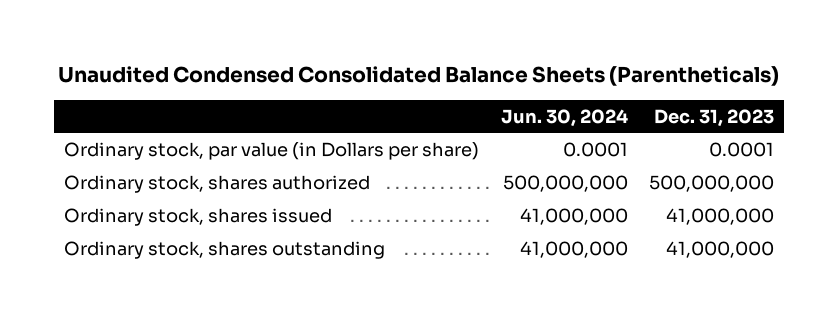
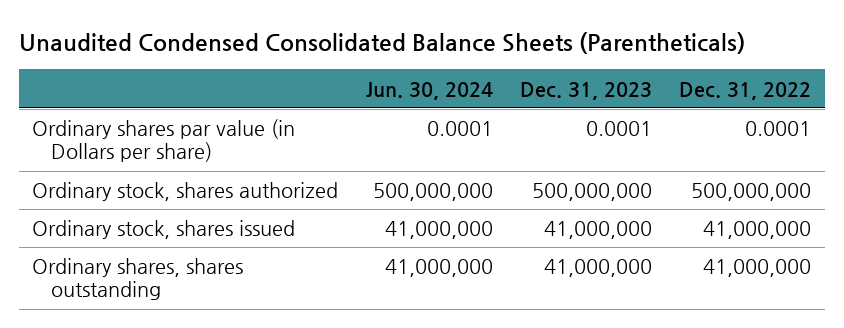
- | Jun. 30, 2024 | Dec. 31, 2023
+ | Jun. 30, 2024 | Dec. 31, 2023 | Dec. 31, 2022
- Ordinary stock, par value (in Dollars per share) | 0.0001 | 0.0001
+ Ordinary shares par value (in Dollars per share) | 0.0001 | 0.0001 | 0.0001
- Ordinary stock, shares outstanding | 41,000,000 | 41,000,000
+ Ordinary shares, shares outstanding | 41,000,000 | 41,000,000 | 41,000,000

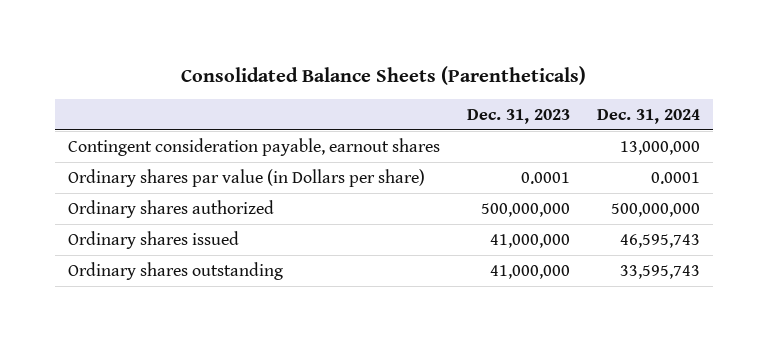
- Unaudited Condensed Consolidated Balance Sheets (Parentheticals)
+ Consolidated Balance Sheets (Parentheticals)
- | Jun. 30, 2024 | Dec. 31, 2023 | Dec. 31, 2022
+ | Dec. 31, 2023 | Dec. 31, 2024
+ Contingent consideration payable, earnout shares | | 13,000,000
- Ordinary stock, shares authorized | 500,000,000 | 500,000,000 | 500,000,000
- Ordinary stock, shares issued | 41,000,000 | 41,000,000 | 41,000,000
- Ordinary shares, shares outstanding | 41,000,000 | 41,000,000 | 41,000,000
+ Ordinary shares authorized | 500,000,000 | 500,000,000
+ Ordinary shares issued | 41,000,000 | 46,595,743
+ Ordinary shares outstanding | 41,000,000 | 33,595,743

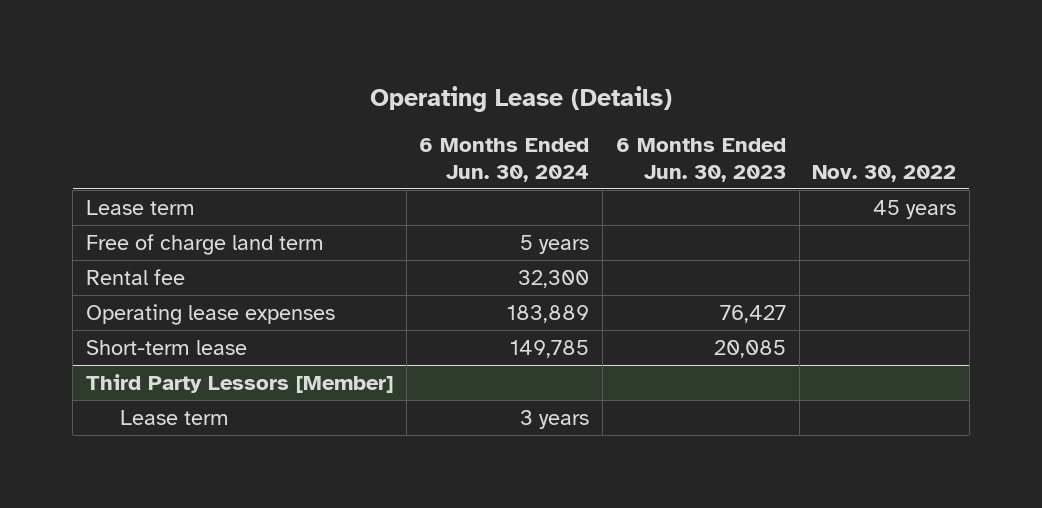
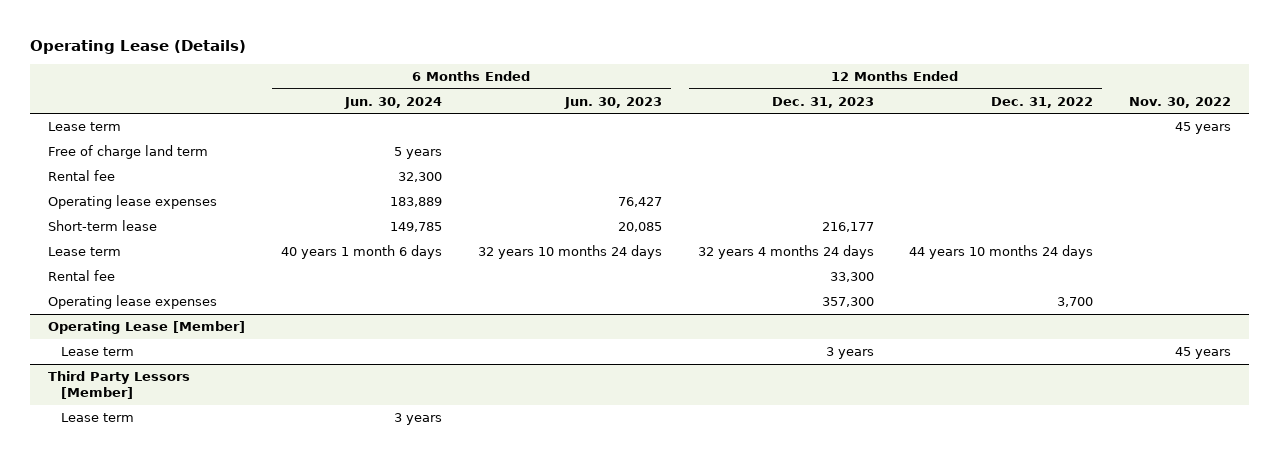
- | 6 Months Ended Jun. 30, 2024 | 6 Months Ended Jun. 30, 2023 | Nov. 30, 2022
+ | 6 Months Ended Jun. 30, 2024 | 6 Months Ended Jun. 30, 2023 | 12 Months Ended Dec. 31, 2023 | 12 Months Ended Dec. 31, 2022 | Nov. 30, 2022
+ Lease term | 40 years 1 month 6 days | 32 years 10 months 24 days | 32 years 4 months 24 days | 44 years 10 months 24 days |
+ Rental fee | | | 33,300 | |
+ Operating lease expenses | | | 357,300 | 3,700 |
+ Operating Lease [Member]
+ Lease term | | | 3 years | | 45 years

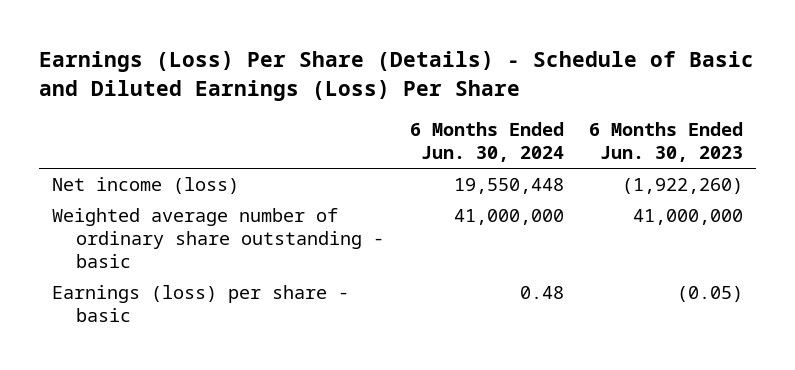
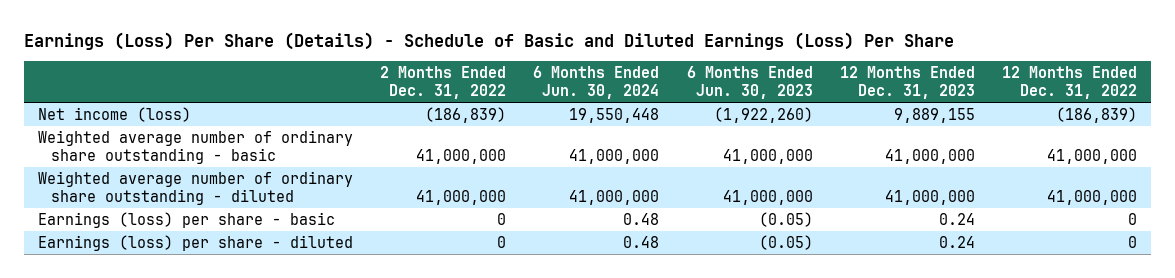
- | 6 Months Ended Jun. 30, 2024 | 6 Months Ended Jun. 30, 2023
+ | 2 Months Ended Dec. 31, 2022 | 6 Months Ended Jun. 30, 2024 | 6 Months Ended Jun. 30, 2023 | 12 Months Ended Dec. 31, 2023 | 12 Months Ended Dec. 31, 2022
+ Weighted average number of ordinary share outstanding - diluted | 41,000,000 | 41,000,000 | 41,000,000 | 41,000,000 | 41,000,000
+ Earnings (loss) per share - diluted | 0 | 0.48 | (0.05) | 0.24 | 0

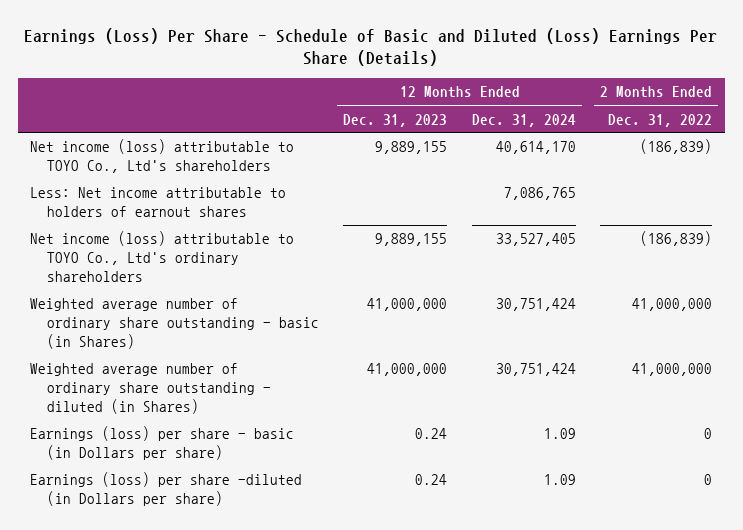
- Earnings (Loss) Per Share (Details) - Schedule of Basic and Diluted Earnings (Loss) Per Share
+ Earnings (Loss) Per Share - Schedule of Basic and Diluted (Loss) Earnings Per Share (Details)
- | 2 Months Ended Dec. 31, 2022 | 6 Months Ended Jun. 30, 2024 | 6 Months Ended Jun. 30, 2023 | 12 Months Ended Dec. 31, 2023 | 12 Months Ended Dec. 31, 2022
+ | 12 Months Ended Dec. 31, 2023 | 12 Months Ended Dec. 31, 2024 | 2 Months Ended Dec. 31, 2022
- Net income (loss) | (186,839) | 19,550,448 | (1,922,260) | 9,889,155 | (186,839)
- Weighted average number of ordinary share outstanding - basic | 41,000,000 | 41,000,000 | 41,000,000 | 41,000,000 | 41,000,000
- Weighted average number of ordinary share outstanding - diluted | 41,000,000 | 41,000,000 | 41,000,000 | 41,000,000 | 41,000,000
- Earnings (loss) per share - basic | 0 | 0.48 | (0.05) | 0.24 | 0
- Earnings (loss) per share - diluted | 0 | 0.48 | (0.05) | 0.24 | 0
+ Net income (loss) attributable to TOYO Co., Ltd's shareholders | 9,889,155 | 40,614,170 | (186,839)
+ Less: Net income attributable to holders of earnout shares | | 7,086,765 |
+ Net income (loss) attributable to TOYO Co., Ltd's ordinary shareholders | 9,889,155 | 33,527,405 | (186,839)
+ Weighted average number of ordinary share outstanding - basic (in Shares) | 41,000,000 | 30,751,424 | 41,000,000
+ Weighted average number of ordinary share outstanding - diluted (in Shares) | 41,000,000 | 30,751,424 | 41,000,000
+ Earnings (loss) per share - basic (in Dollars per share) | 0.24 | 1.09 | 0
+ Earnings (loss) per share -diluted (in Dollars per share) | 0.24 | 1.09 | 0

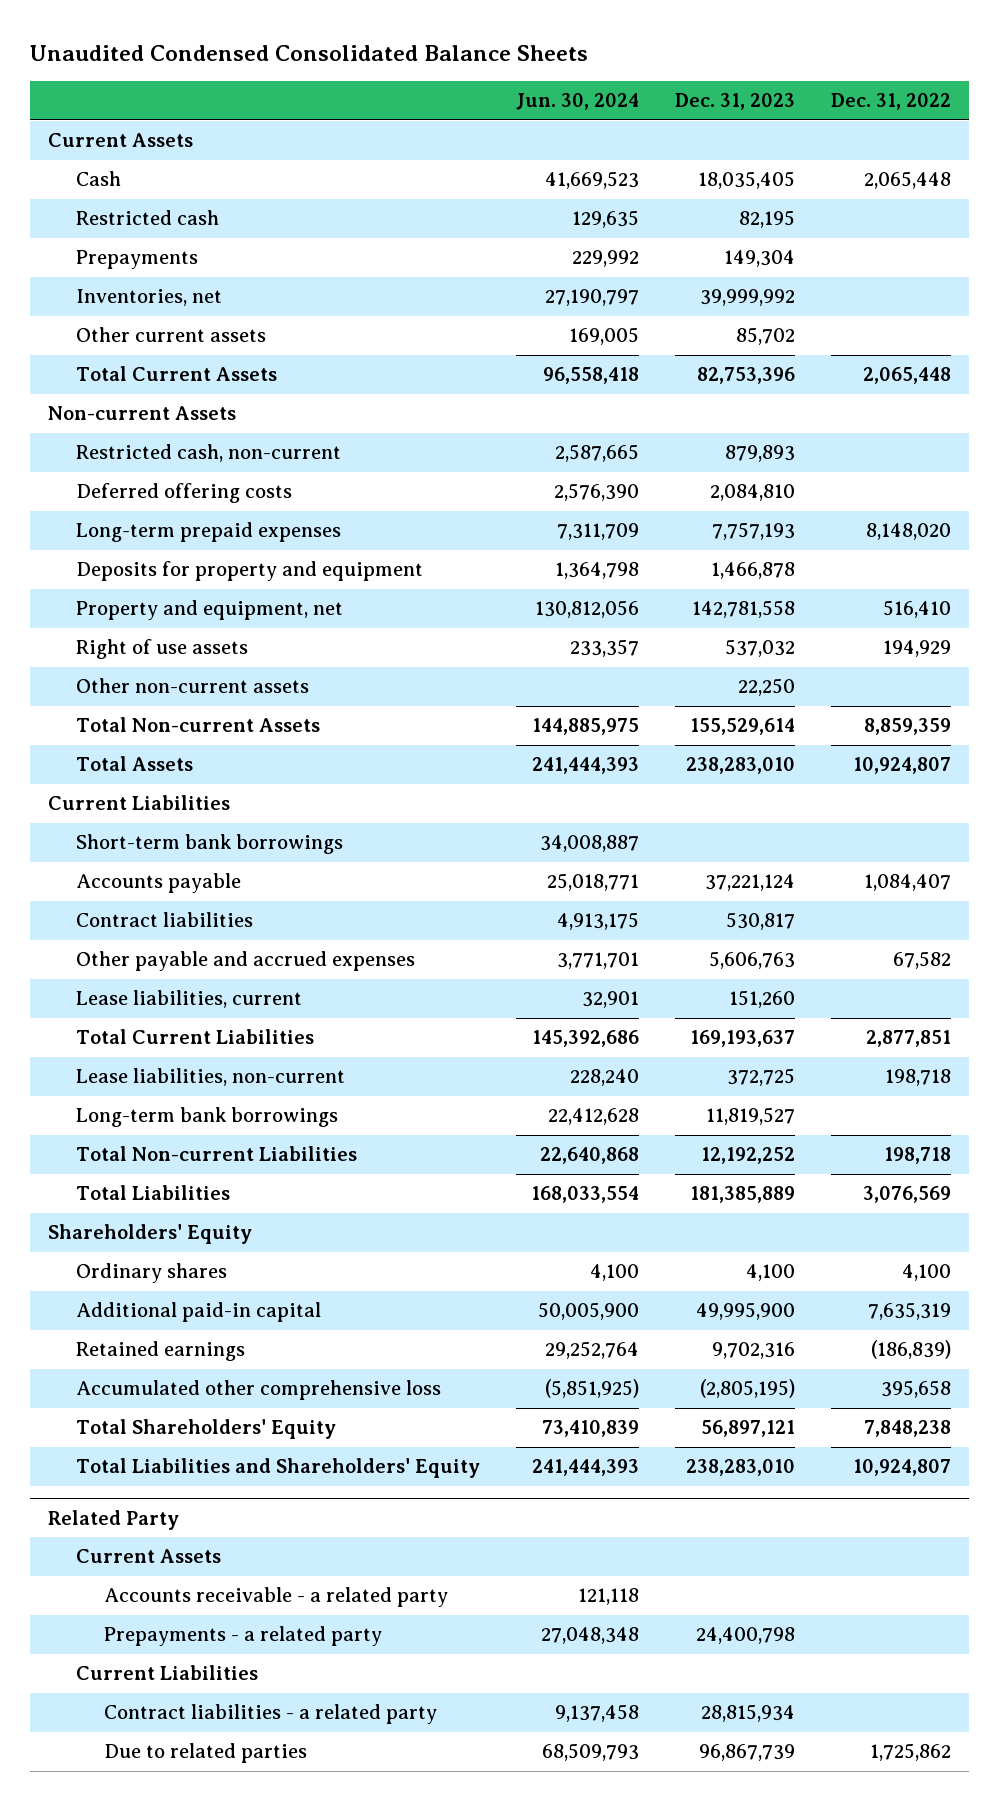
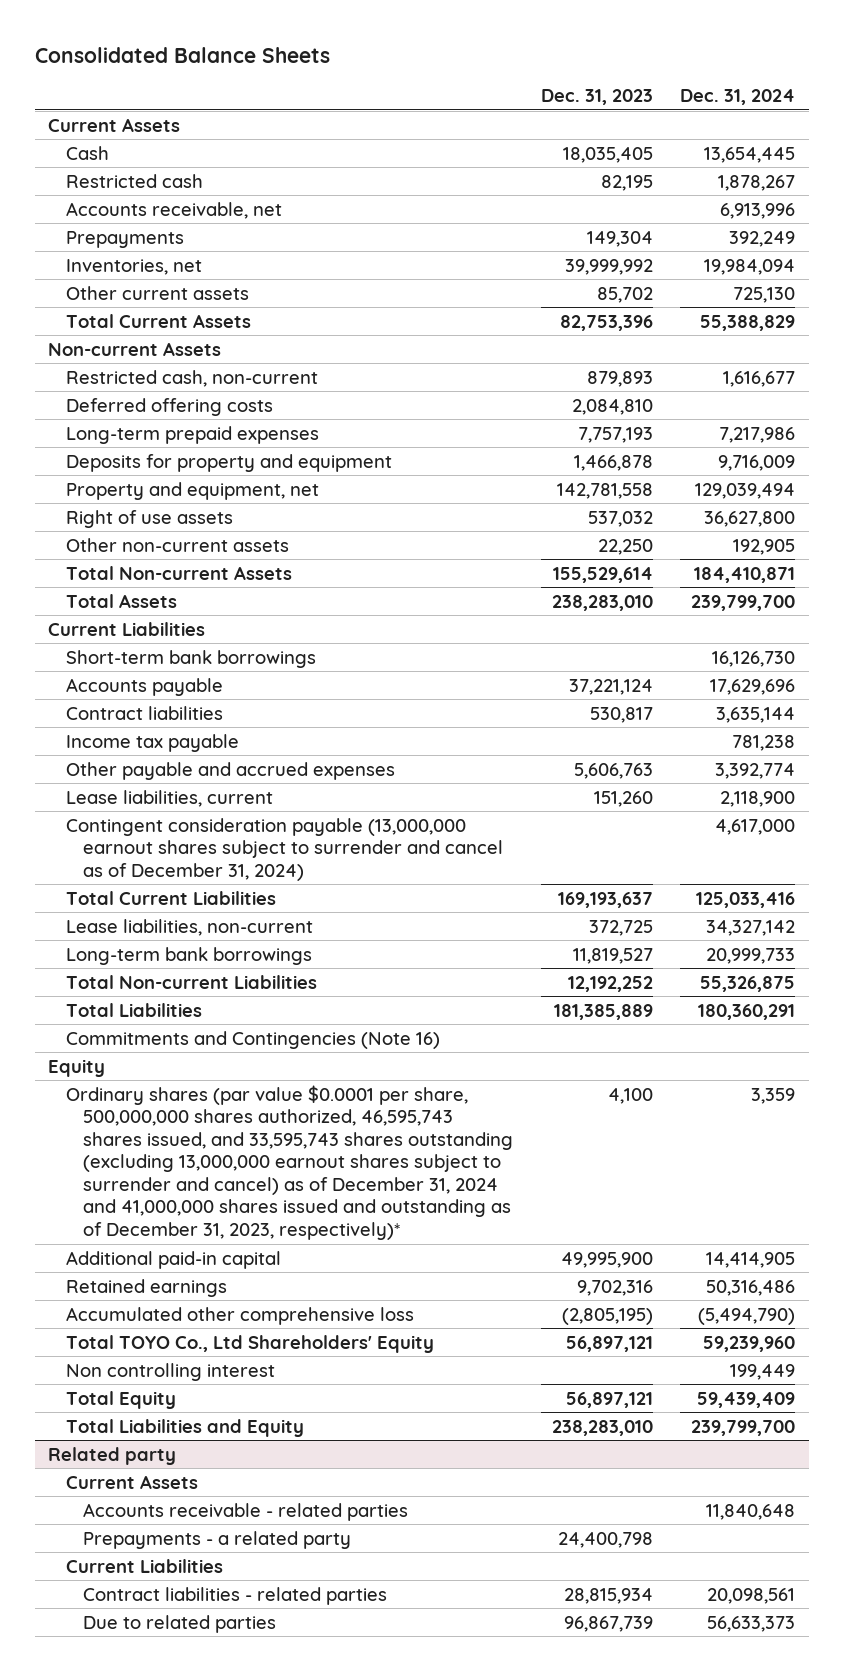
- Unaudited Condensed Consolidated Balance Sheets
+ Consolidated Balance Sheets
- | Jun. 30, 2024 | Dec. 31, 2023 | Dec. 31, 2022
+ | Dec. 31, 2023 | Dec. 31, 2024
+ Accounts receivable, net | | 6,913,996
+ Income tax payable | | 781,238
+ Contingent consideration payable (13,000,000 earnout shares subject to surrender and cancel as of December 31, 2024) | | 4,617,000
- Shareholders' Equity
- Ordinary shares | 4,100 | 4,100 | 4,100
+ Commitments and Contingencies (Note 16)
+ Equity
+ Ordinary shares (par value $0.0001 per share, 500,000,000 shares authorized, 46,595,743 shares issued, and 33,595,743 shares outstanding (excluding 13,000,000 earnout shares subject to surrender and cancel) as of December 31, 2024 and 41,000,000 shares issued and outstanding as of December 31, 2023, respectively)* | 4,100 | 3,359
- Total Shareholders' Equity | 73,410,839 | 56,897,121 | 7,848,238
- Total Liabilities and Shareholders' Equity | 241,444,393 | 238,283,010 | 10,924,807
- Related Party
+ Total TOYO Co., Ltd Shareholders' Equity | 56,897,121 | 59,239,960
+ Non controlling interest | | 199,449
+ Total Equity | 56,897,121 | 59,439,409
+ Total Liabilities and Equity | 238,283,010 | 239,799,700
+ Related party
- Accounts receivable - a related party | 121,118 | |
+ Accounts receivable - related parties | | 11,840,648
- Contract liabilities - a related party | 9,137,458 | 28,815,934 |
+ Contract liabilities - related parties | 28,815,934 | 20,098,561

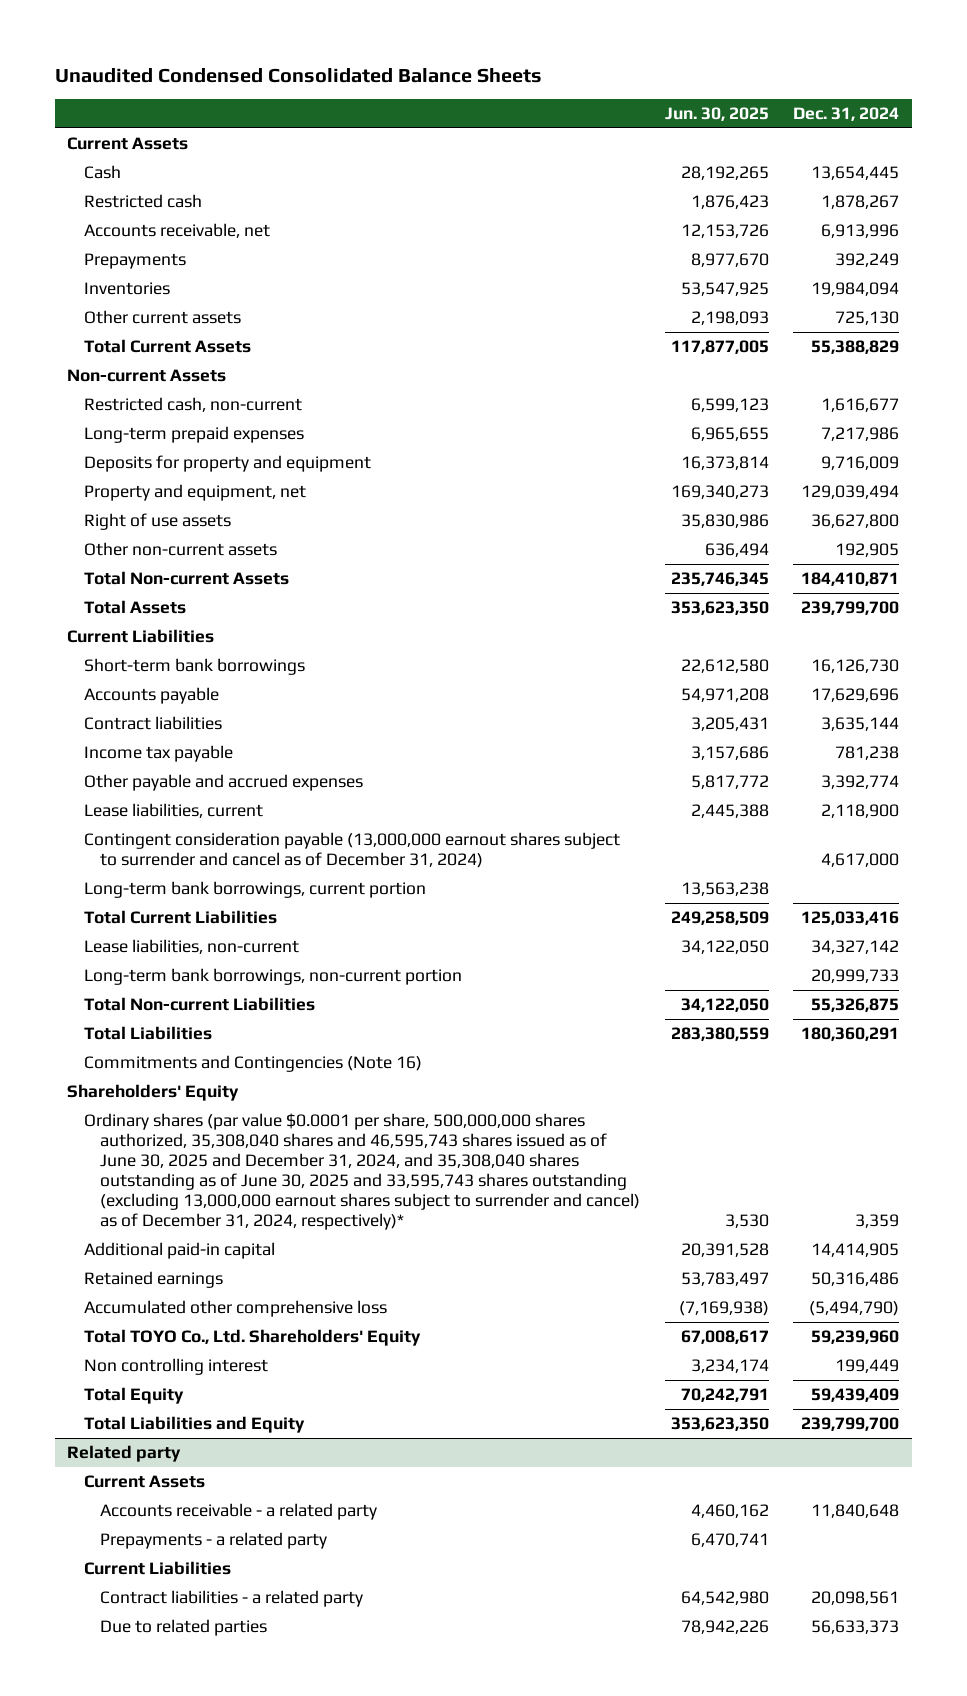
- Consolidated Balance Sheets
+ Unaudited Condensed Consolidated Balance Sheets
- | Dec. 31, 2023 | Dec. 31, 2024
+ | Jun. 30, 2025 | Dec. 31, 2024
- Inventories, net | 39,999,992 | 19,984,094
+ Inventories | 53,547,925 | 19,984,094
- Deferred offering costs | 2,084,810 |
+ Long-term bank borrowings, current portion | 13,563,238 |
- Long-term bank borrowings | 11,819,527 | 20,999,733
+ Long-term bank borrowings, non-current portion | | 20,999,733
- Equity
- Ordinary shares (par value $0.0001 per share, 500,000,000 shares authorized, 46,595,743 shares issued, and 33,595,743 shares outstanding (excluding 13,000,000 earnout shares subject to surrender and cancel) as of December 31, 2024 and 41,000,000 shares issued and outstanding as of December 31, 2023, respectively)* | 4,100 | 3,359
+ Shareholders' Equity
+ Ordinary shares (par value $0.0001 per share, 500,000,000 shares authorized, 35,308,040 shares and 46,595,743 shares issued as of June 30, 2025 and December 31, 2024, and 35,308,040 shares outstanding as of June 30, 2025 and 33,595,743 shares outstanding (excluding 13,000,000 earnout shares subject to surrender and cancel) as of December 31, 2024, respectively)* | 3,530 | 3,359
- Total TOYO Co., Ltd Shareholders' Equity | 56,897,121 | 59,239,960
+ Total TOYO Co., Ltd. Shareholders' Equity | 67,008,617 | 59,239,960
@ Related party
- Accounts receivable - related parties | | 11,840,648
+ Accounts receivable - a related party | 4,460,162 | 11,840,648
- Contract liabilities - related parties | 28,815,934 | 20,098,561
+ Contract liabilities - a related party | 64,542,980 | 20,098,561

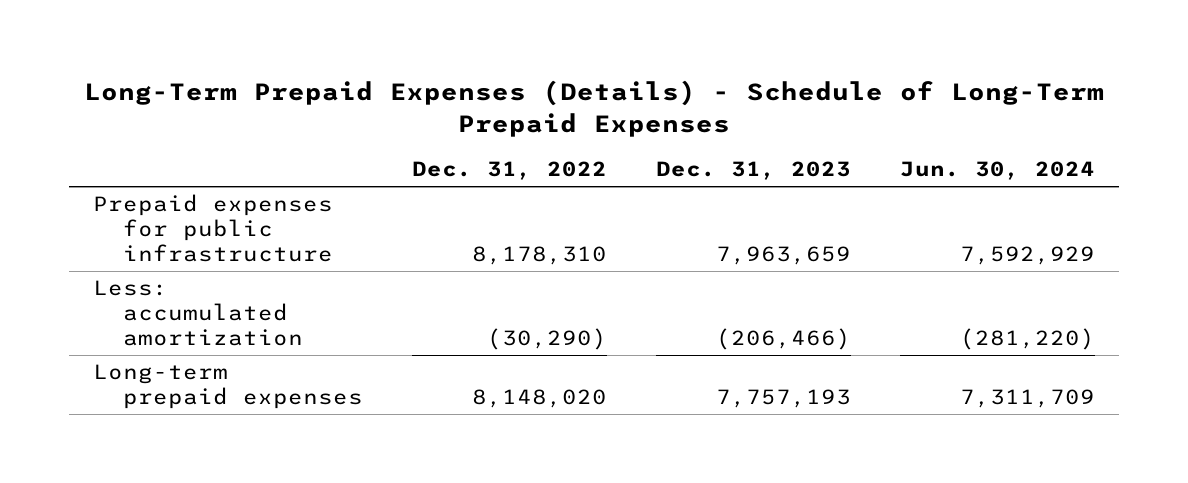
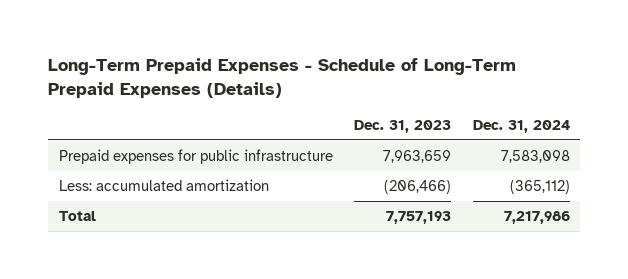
- Long-Term Prepaid Expenses (Details) - Schedule of Long-Term Prepaid Expenses
+ Long-Term Prepaid Expenses - Schedule of Long-Term Prepaid Expenses (Details)
- | Dec. 31, 2022 | Dec. 31, 2023 | Jun. 30, 2024
+ | Dec. 31, 2023 | Dec. 31, 2024
- Long-term prepaid expenses | 8,148,020 | 7,757,193 | 7,311,709
+ Total | 7,757,193 | 7,217,986

